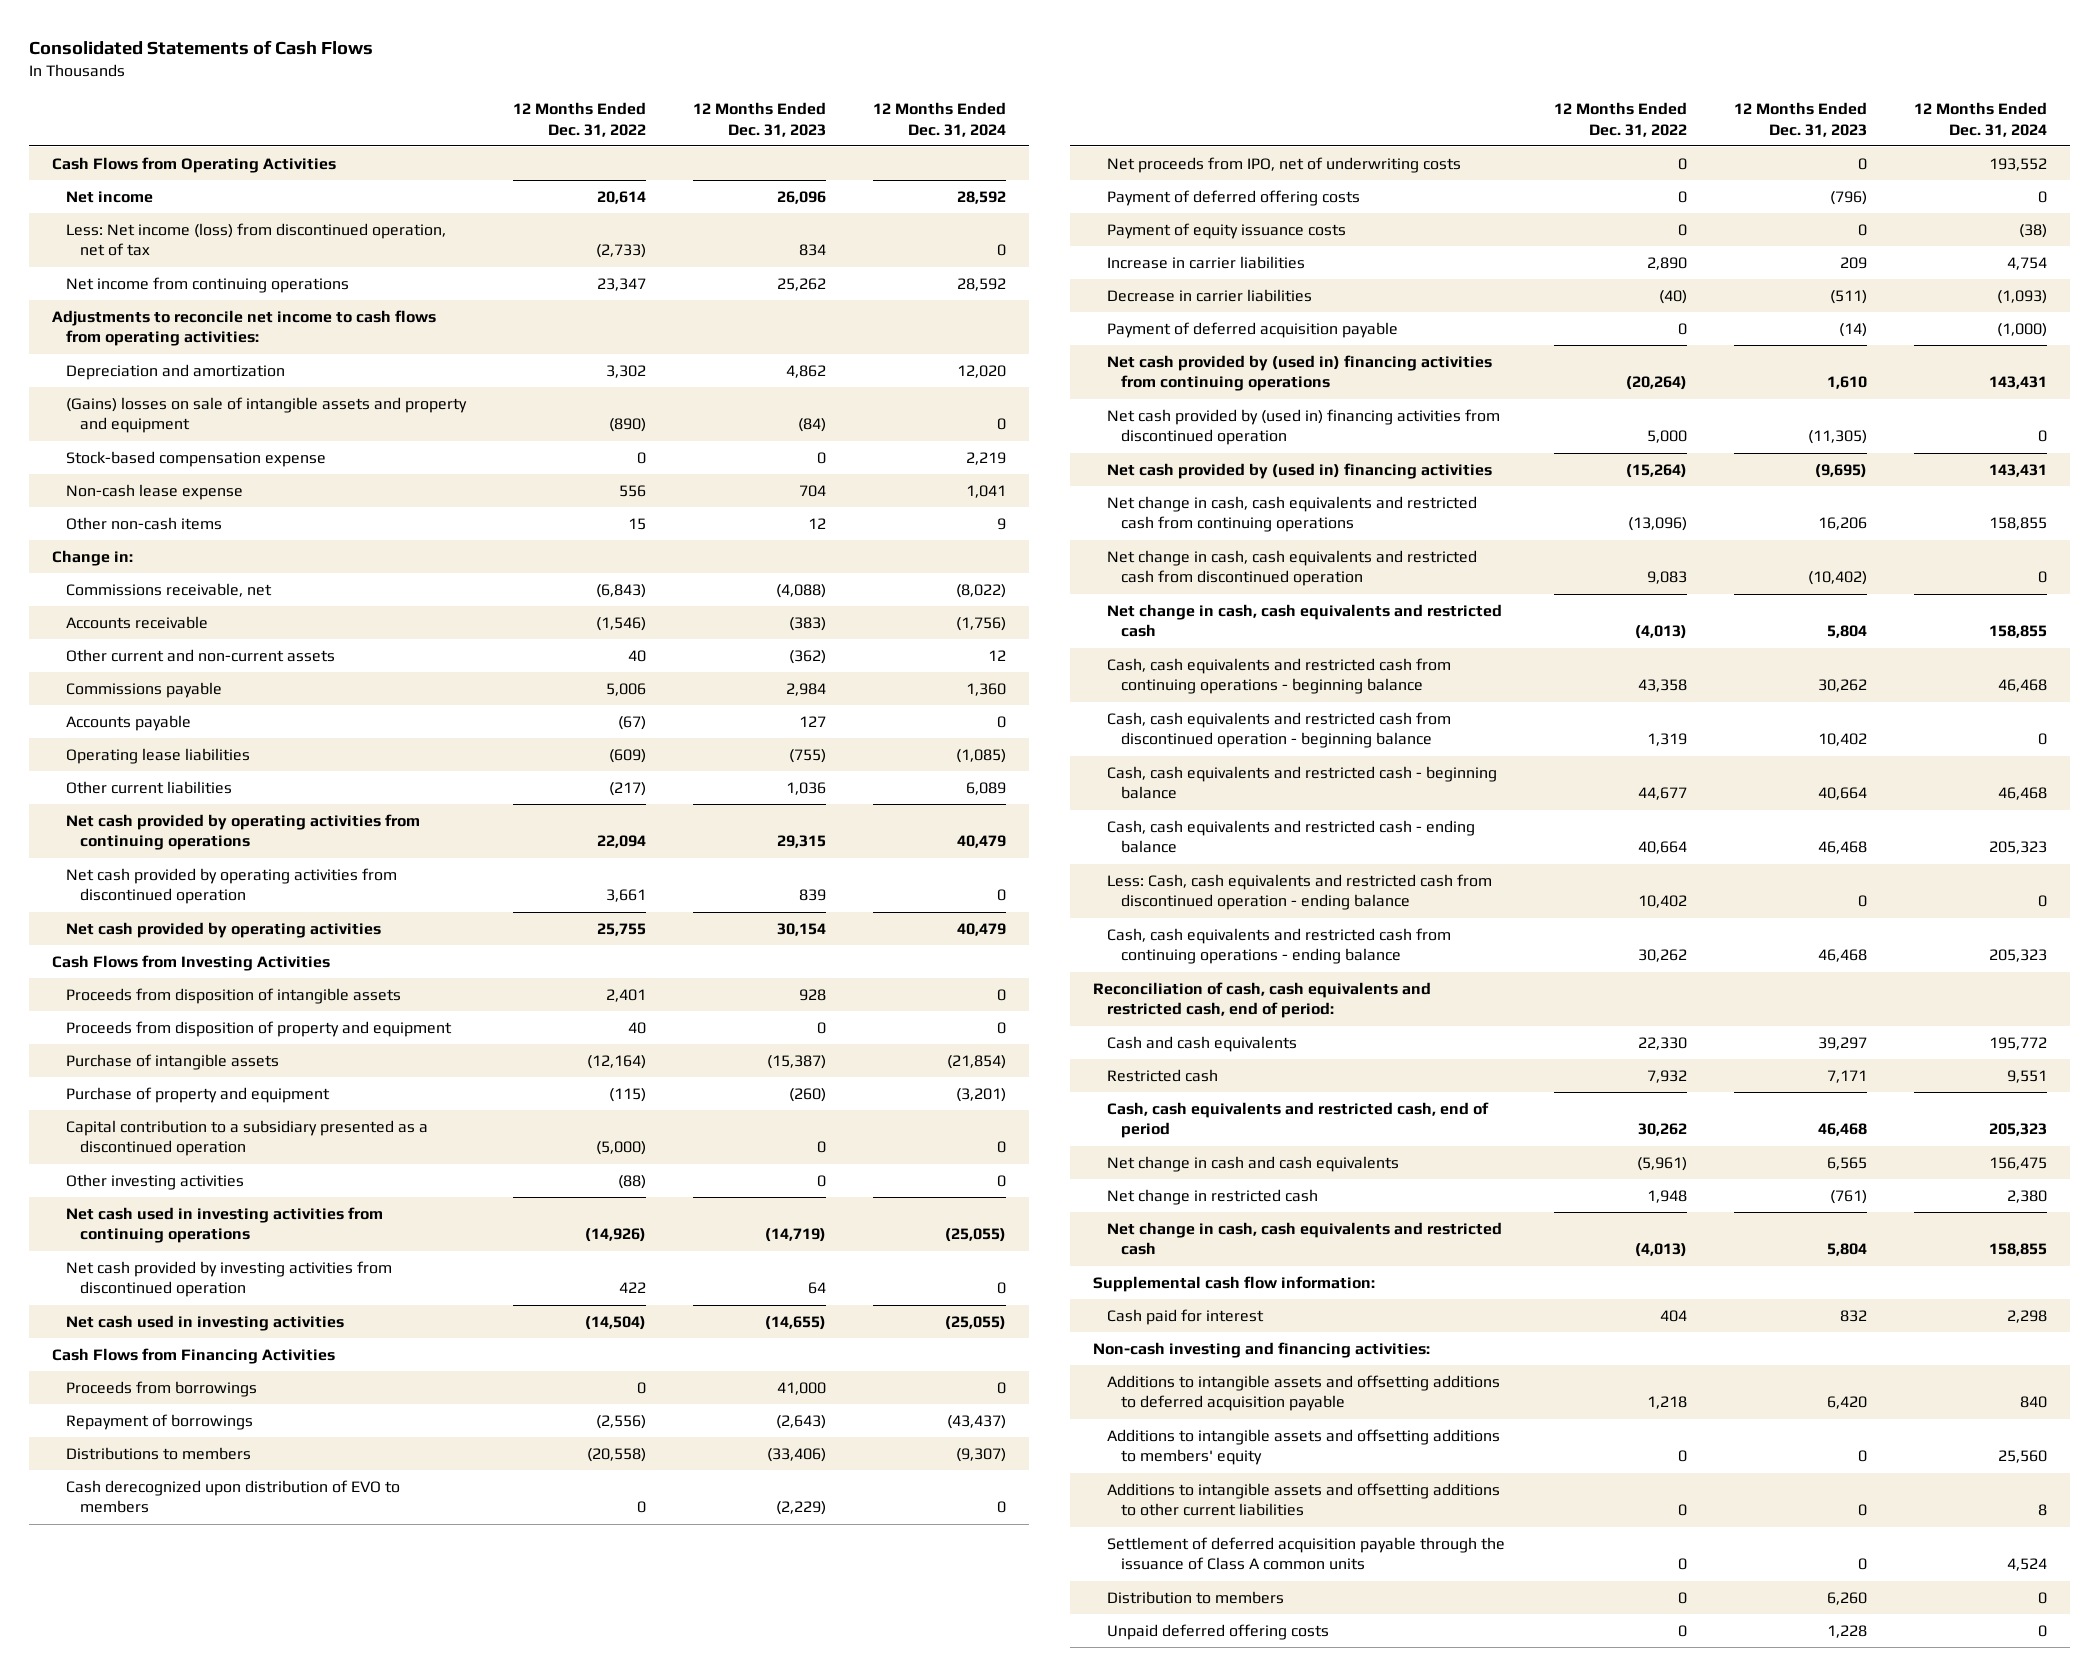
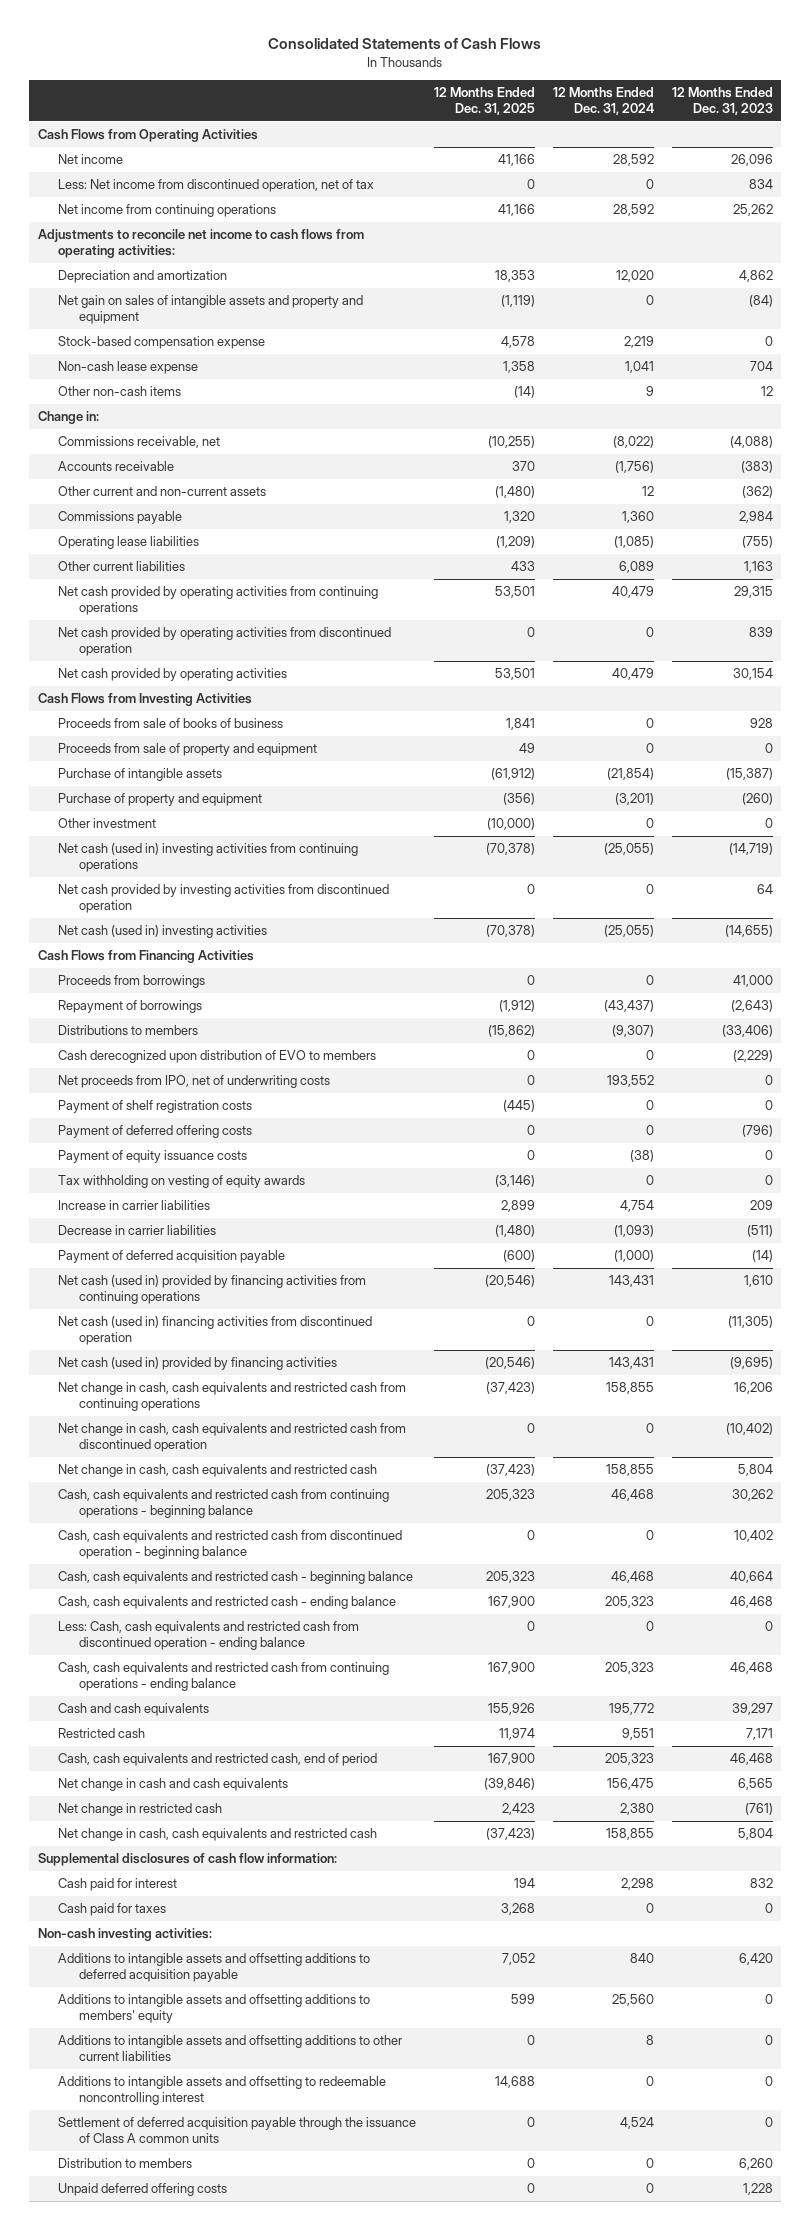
- | 12 Months Ended Dec. 31, 2022 | 12 Months Ended Dec. 31, 2023 | 12 Months Ended Dec. 31, 2024
+ | 12 Months Ended Dec. 31, 2025 | 12 Months Ended Dec. 31, 2024 | 12 Months Ended Dec. 31, 2023
- Less: Net income (loss) from discontinued operation, net of tax | (2,733) | 834 | 0
+ Less: Net income from discontinued operation, net of tax | 0 | 0 | 834
- (Gains) losses on sale of intangible assets and property and equipment | (890) | (84) | 0
+ Net gain on sales of intangible assets and property and equipment | (1,119) | 0 | (84)
- Accounts payable | (67) | 127 | 0
- Other current liabilities | (217) | 1,036 | 6,089
+ Other current liabilities | 433 | 6,089 | 1,163
- Proceeds from disposition of intangible assets | 2,401 | 928 | 0
- Proceeds from disposition of property and equipment | 40 | 0 | 0
+ Proceeds from sale of books of business | 1,841 | 0 | 928
+ Proceeds from sale of property and equipment | 49 | 0 | 0
- Capital contribution to a subsidiary presented as a discontinued operation | (5,000) | 0 | 0
- Other investing activities | (88) | 0 | 0
- Net cash used in investing activities from continuing operations | (14,926) | (14,719) | (25,055)
+ Other investment | (10,000) | 0 | 0
+ Net cash (used in) investing activities from continuing operations | (70,378) | (25,055) | (14,719)
- Net cash used in investing activities | (14,504) | (14,655) | (25,055)
+ Net cash (used in) investing activities | (70,378) | (25,055) | (14,655)
+ Payment of shelf registration costs | (445) | 0 | 0
+ Tax withholding on vesting of equity awards | (3,146) | 0 | 0
- Net cash provided by (used in) financing activities from continuing operations | (20,264) | 1,610 | 143,431
- Net cash provided by (used in) financing activities from discontinued operation | 5,000 | (11,305) | 0
- Net cash provided by (used in) financing activities | (15,264) | (9,695) | 143,431
+ Net cash (used in) provided by financing activities from continuing operations | (20,546) | 143,431 | 1,610
+ Net cash (used in) financing activities from discontinued operation | 0 | 0 | (11,305)
+ Net cash (used in) provided by financing activities | (20,546) | 143,431 | (9,695)
- Reconciliation of cash, cash equivalents and restricted cash, end of period:
- Supplemental cash flow information:
+ Supplemental disclosures of cash flow information:
- Non-cash investing and financing activities:
+ Cash paid for taxes | 3,268 | 0 | 0
+ Non-cash investing activities:
+ Additions to intangible assets and offsetting to redeemable noncontrolling interest | 14,688 | 0 | 0

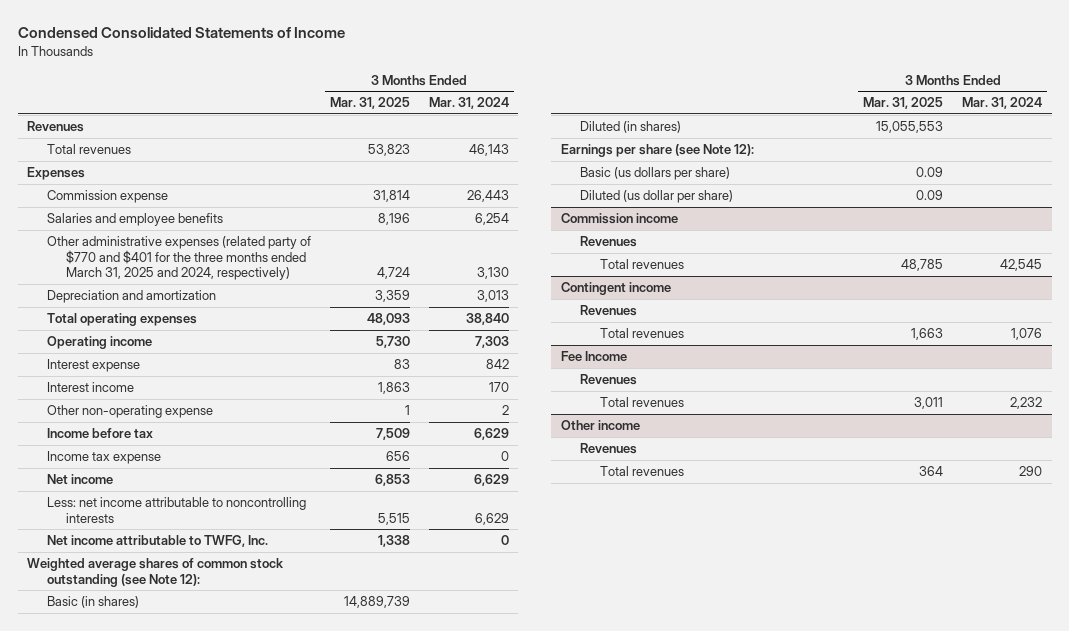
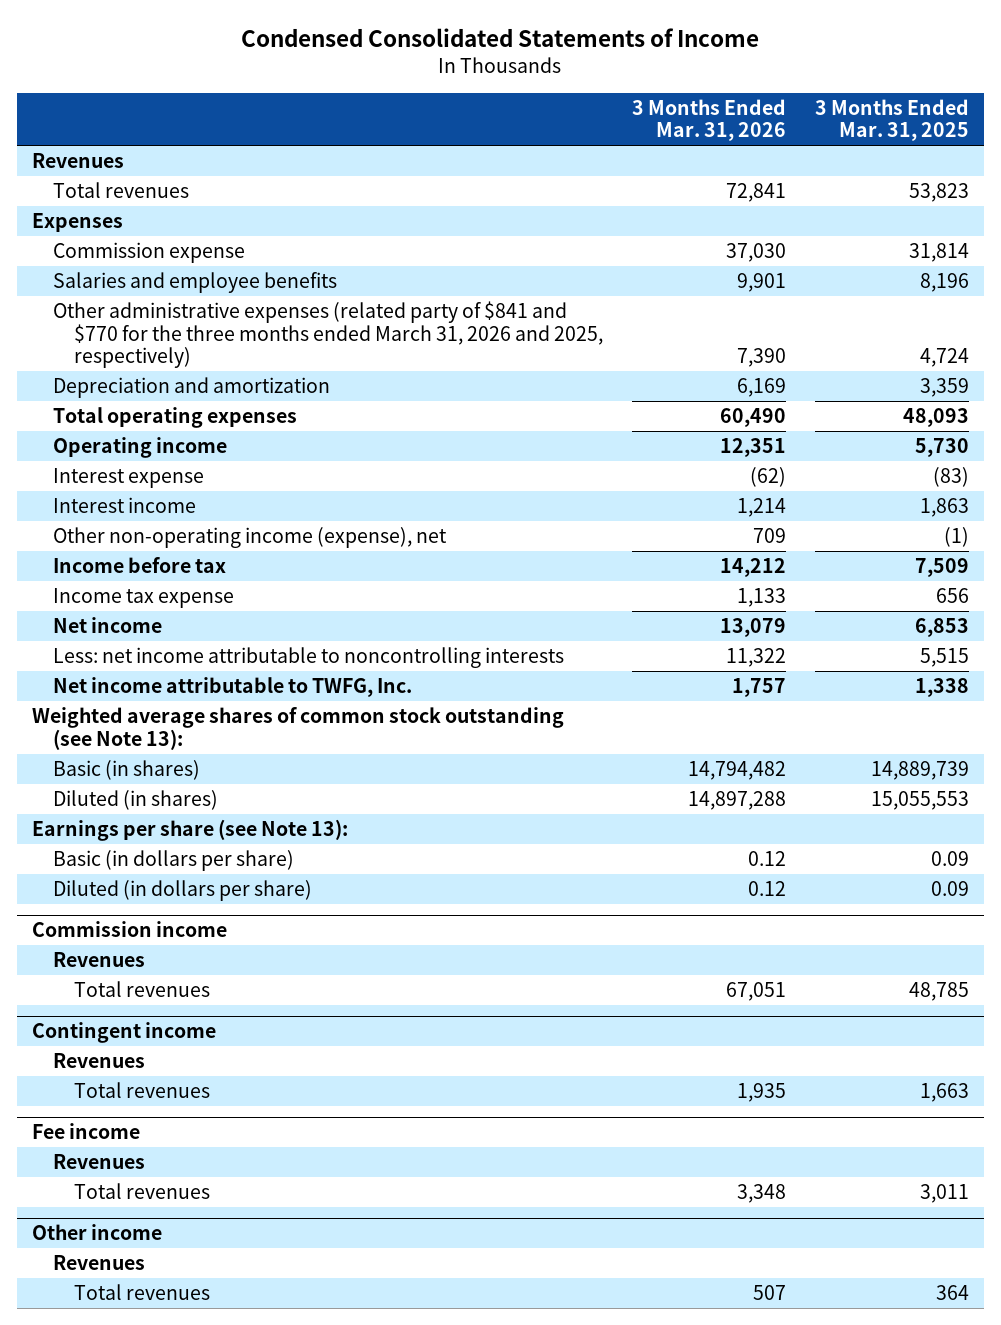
- | 3 Months Ended Mar. 31, 2025 | 3 Months Ended Mar. 31, 2024
+ | 3 Months Ended Mar. 31, 2026 | 3 Months Ended Mar. 31, 2025
- Other administrative expenses (related party of $770 and $401 for the three months ended March 31, 2025 and 2024, respectively) | 4,724 | 3,130
+ Other administrative expenses (related party of $841 and $770 for the three months ended March 31, 2026 and 2025, respectively) | 7,390 | 4,724
- Interest expense | 83 | 842
+ Interest expense | (62) | (83)
- Other non-operating expense | 1 | 2
+ Other non-operating income (expense), net | 709 | (1)
- Weighted average shares of common stock outstanding (see Note 12):
+ Weighted average shares of common stock outstanding (see Note 13):
- Earnings per share (see Note 12):
- Basic (us dollars per share) | 0.09 |
- Diluted (us dollar per share) | 0.09 |
+ Earnings per share (see Note 13):
+ Basic (in dollars per share) | 0.12 | 0.09
+ Diluted (in dollars per share) | 0.12 | 0.09
- Fee Income
+ Fee income

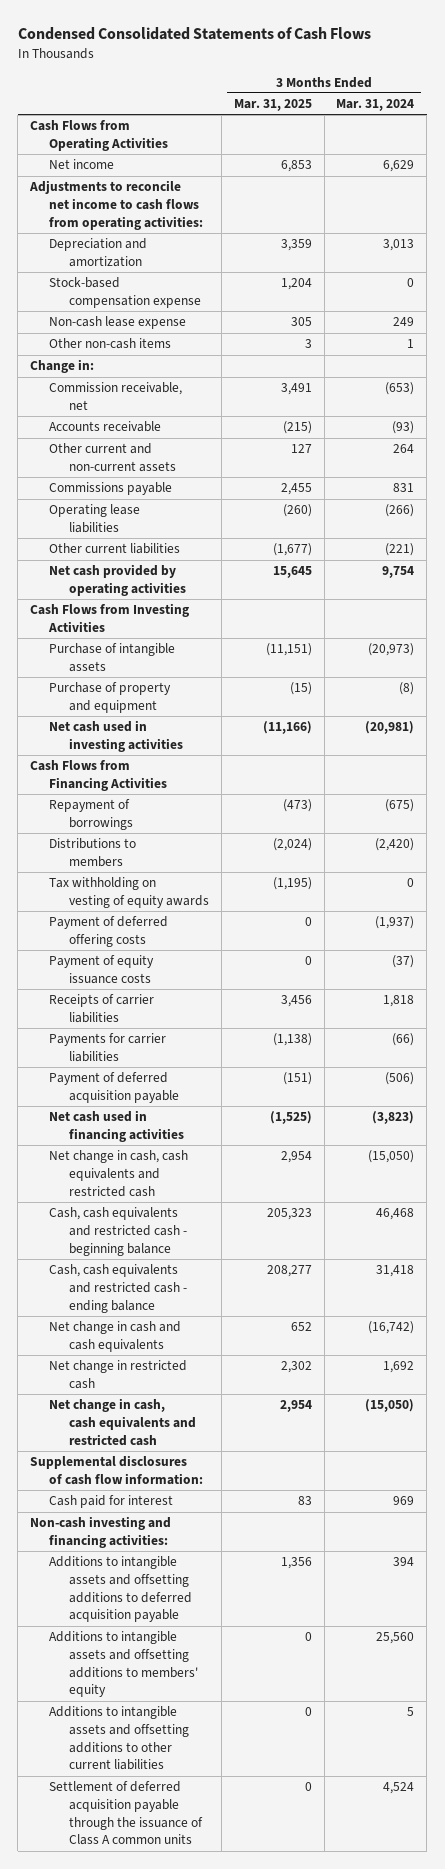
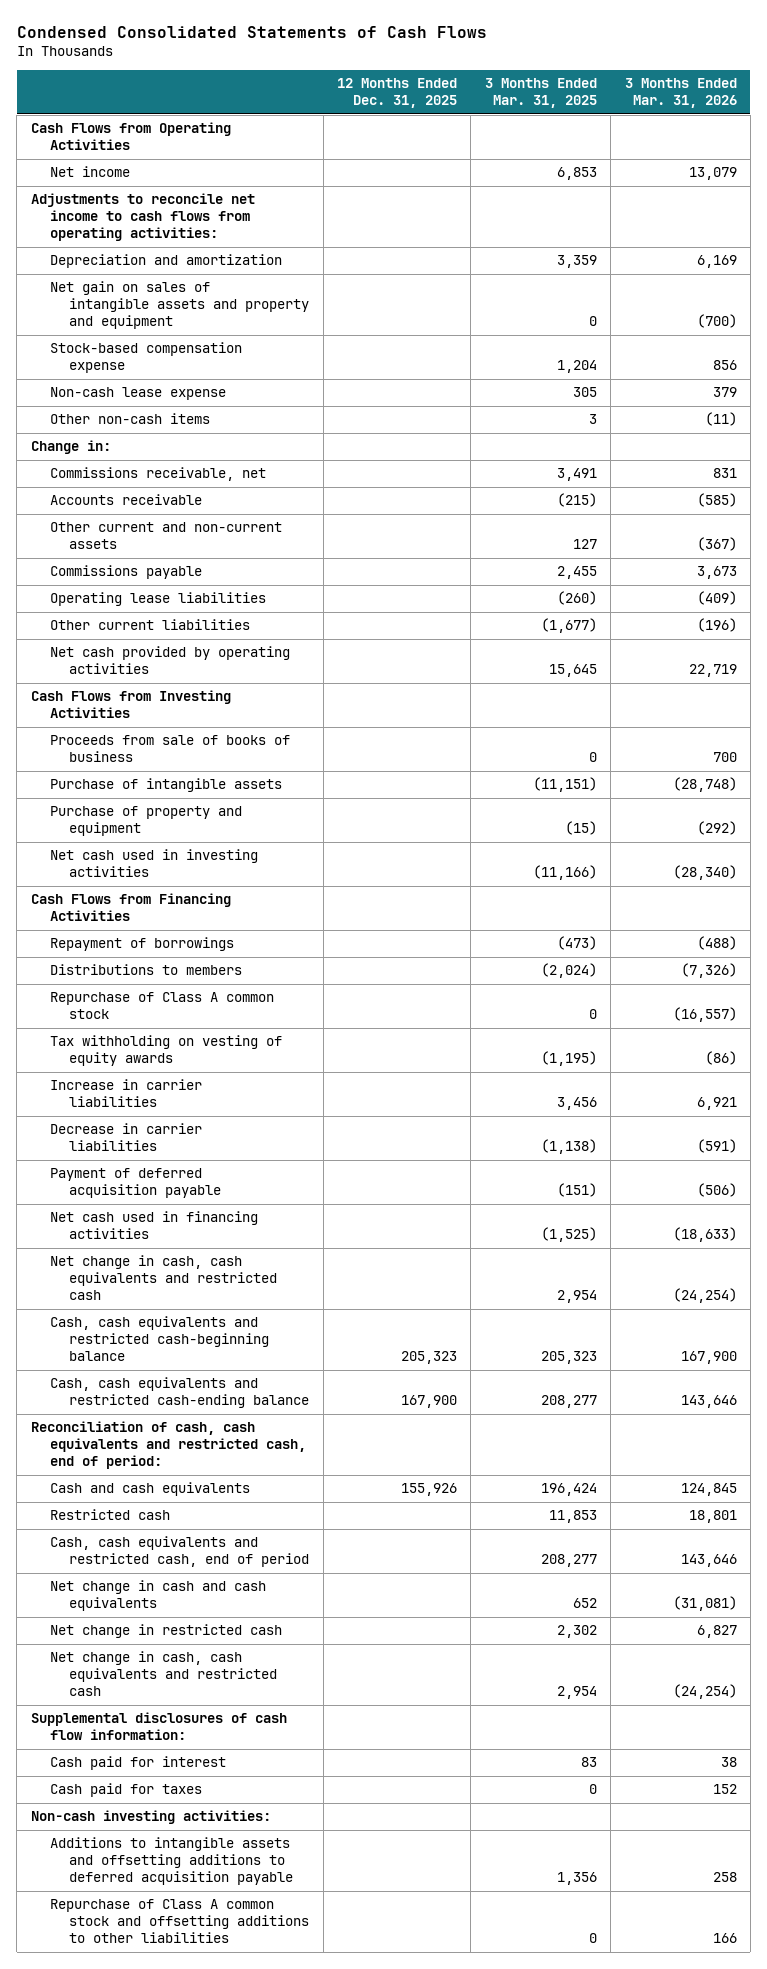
- | 3 Months Ended Mar. 31, 2025 | 3 Months Ended Mar. 31, 2024
+ | 12 Months Ended Dec. 31, 2025 | 3 Months Ended Mar. 31, 2025 | 3 Months Ended Mar. 31, 2026
+ Net gain on sales of intangible assets and property and equipment | | 0 | (700)
- Commission receivable, net | 3,491 | (653)
+ Commissions receivable, net | | 3,491 | 831
+ Proceeds from sale of books of business | | 0 | 700
+ Repurchase of Class A common stock | | 0 | (16,557)
- Payment of deferred offering costs | 0 | (1,937)
- Payment of equity issuance costs | 0 | (37)
- Receipts of carrier liabilities | 3,456 | 1,818
- Payments for carrier liabilities | (1,138) | (66)
+ Increase in carrier liabilities | | 3,456 | 6,921
+ Decrease in carrier liabilities | | (1,138) | (591)
- Cash, cash equivalents and restricted cash - beginning balance | 205,323 | 46,468
- Cash, cash equivalents and restricted cash - ending balance | 208,277 | 31,418
+ Cash, cash equivalents and restricted cash-beginning balance | 205,323 | 205,323 | 167,900
+ Cash, cash equivalents and restricted cash-ending balance | 167,900 | 208,277 | 143,646
+ Reconciliation of cash, cash equivalents and restricted cash, end of period:
+ Cash and cash equivalents | 155,926 | 196,424 | 124,845
+ Restricted cash | | 11,853 | 18,801
+ Cash, cash equivalents and restricted cash, end of period | | 208,277 | 143,646
- Non-cash investing and financing activities:
+ Cash paid for taxes | | 0 | 152
+ Non-cash investing activities:
- Additions to intangible assets and offsetting additions to members' equity | 0 | 25,560
- Additions to intangible assets and offsetting additions to other current liabilities | 0 | 5
- Settlement of deferred acquisition payable through the issuance of Class A common units | 0 | 4,524
+ Repurchase of Class A common stock and offsetting additions to other liabilities | | 0 | 166

